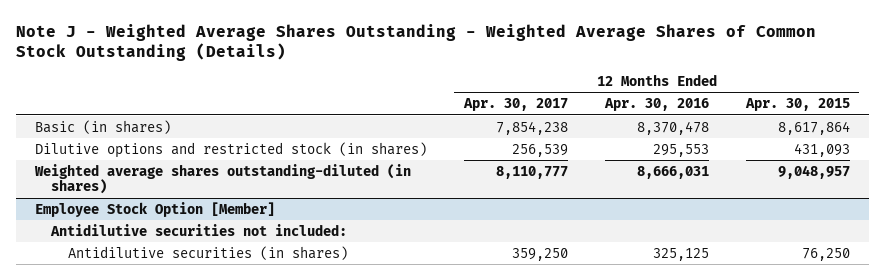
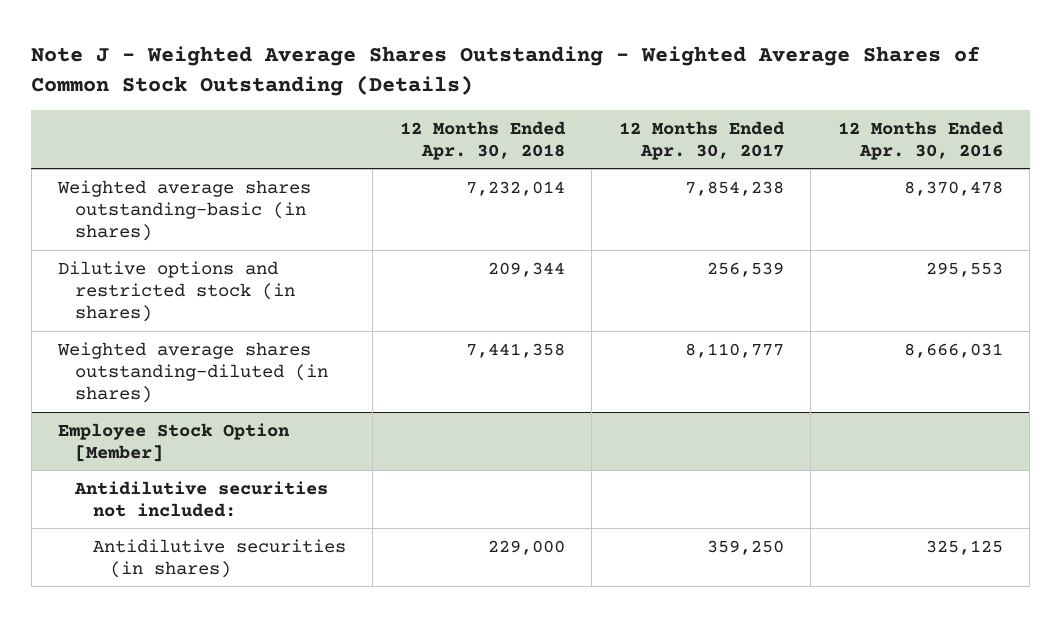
- | 12 Months Ended Apr. 30, 2017 | 12 Months Ended Apr. 30, 2016 | 12 Months Ended Apr. 30, 2015
+ | 12 Months Ended Apr. 30, 2018 | 12 Months Ended Apr. 30, 2017 | 12 Months Ended Apr. 30, 2016
- Basic (in shares) | 7,854,238 | 8,370,478 | 8,617,864
+ Weighted average shares outstanding-basic (in shares) | 7,232,014 | 7,854,238 | 8,370,478

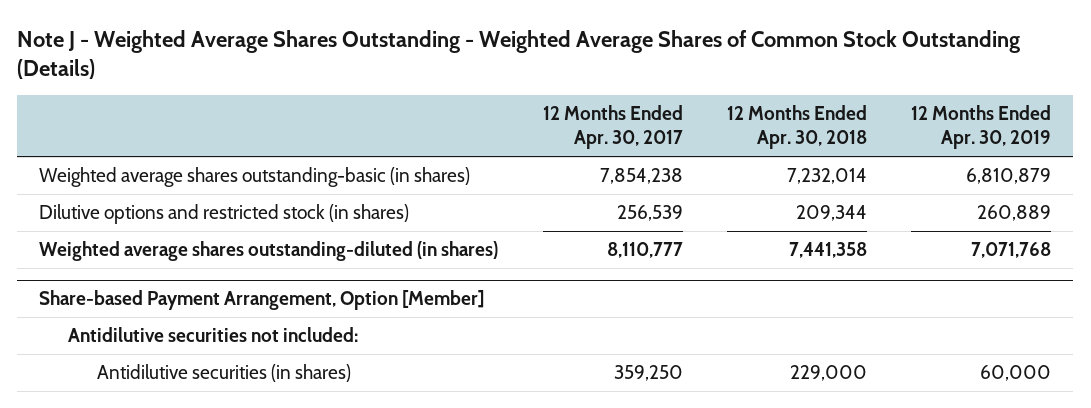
- | 12 Months Ended Apr. 30, 2018 | 12 Months Ended Apr. 30, 2017 | 12 Months Ended Apr. 30, 2016
+ | 12 Months Ended Apr. 30, 2017 | 12 Months Ended Apr. 30, 2018 | 12 Months Ended Apr. 30, 2019
- Employee Stock Option [Member]
+ Share-based Payment Arrangement, Option [Member]

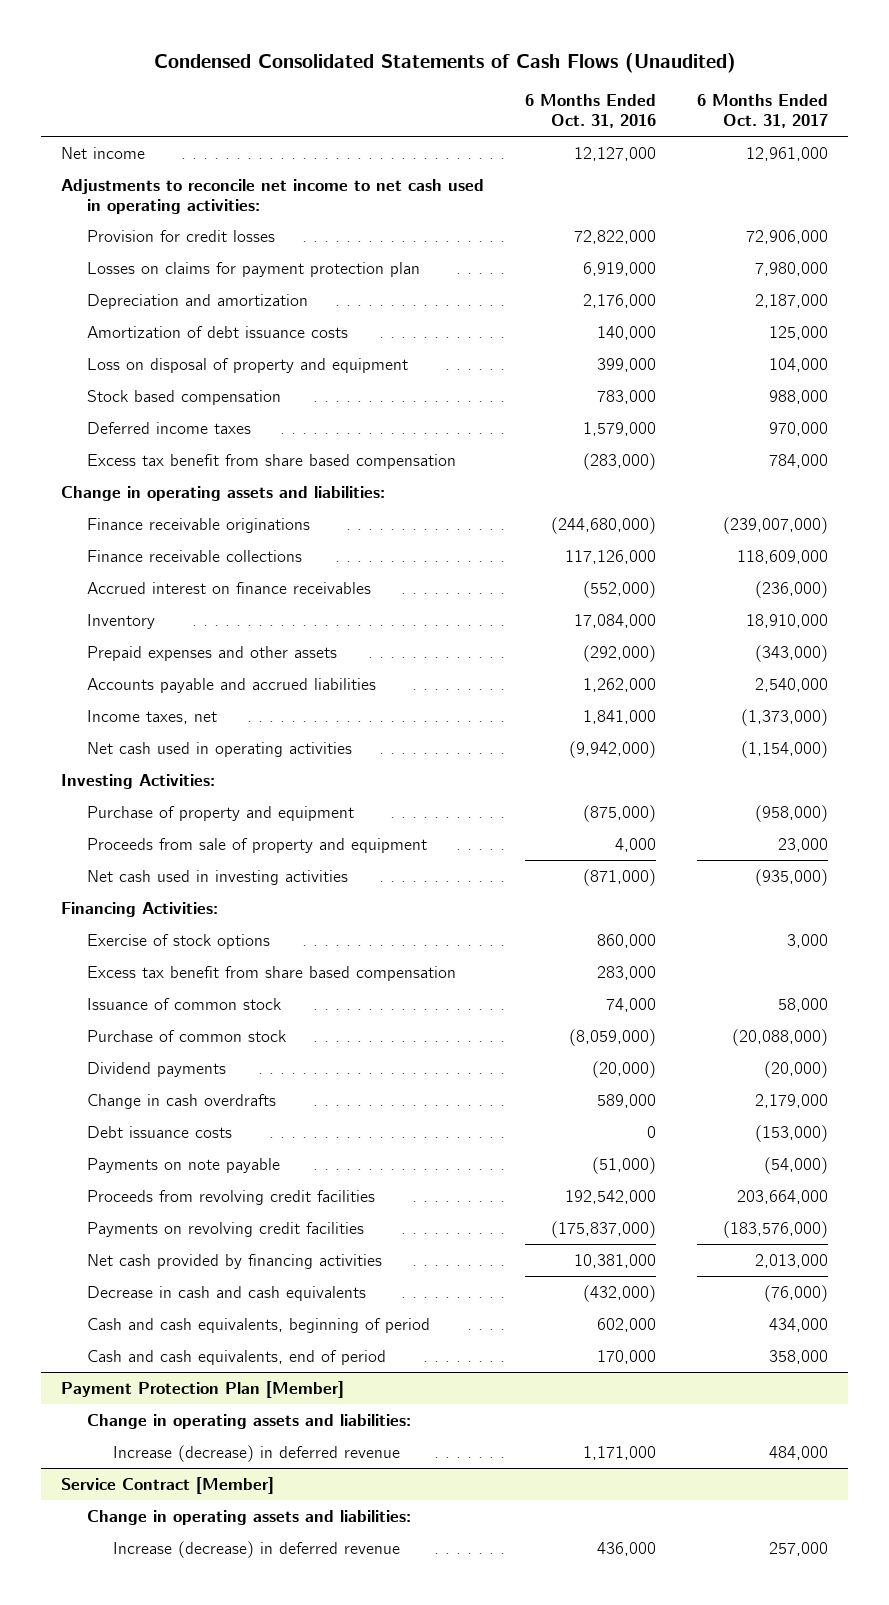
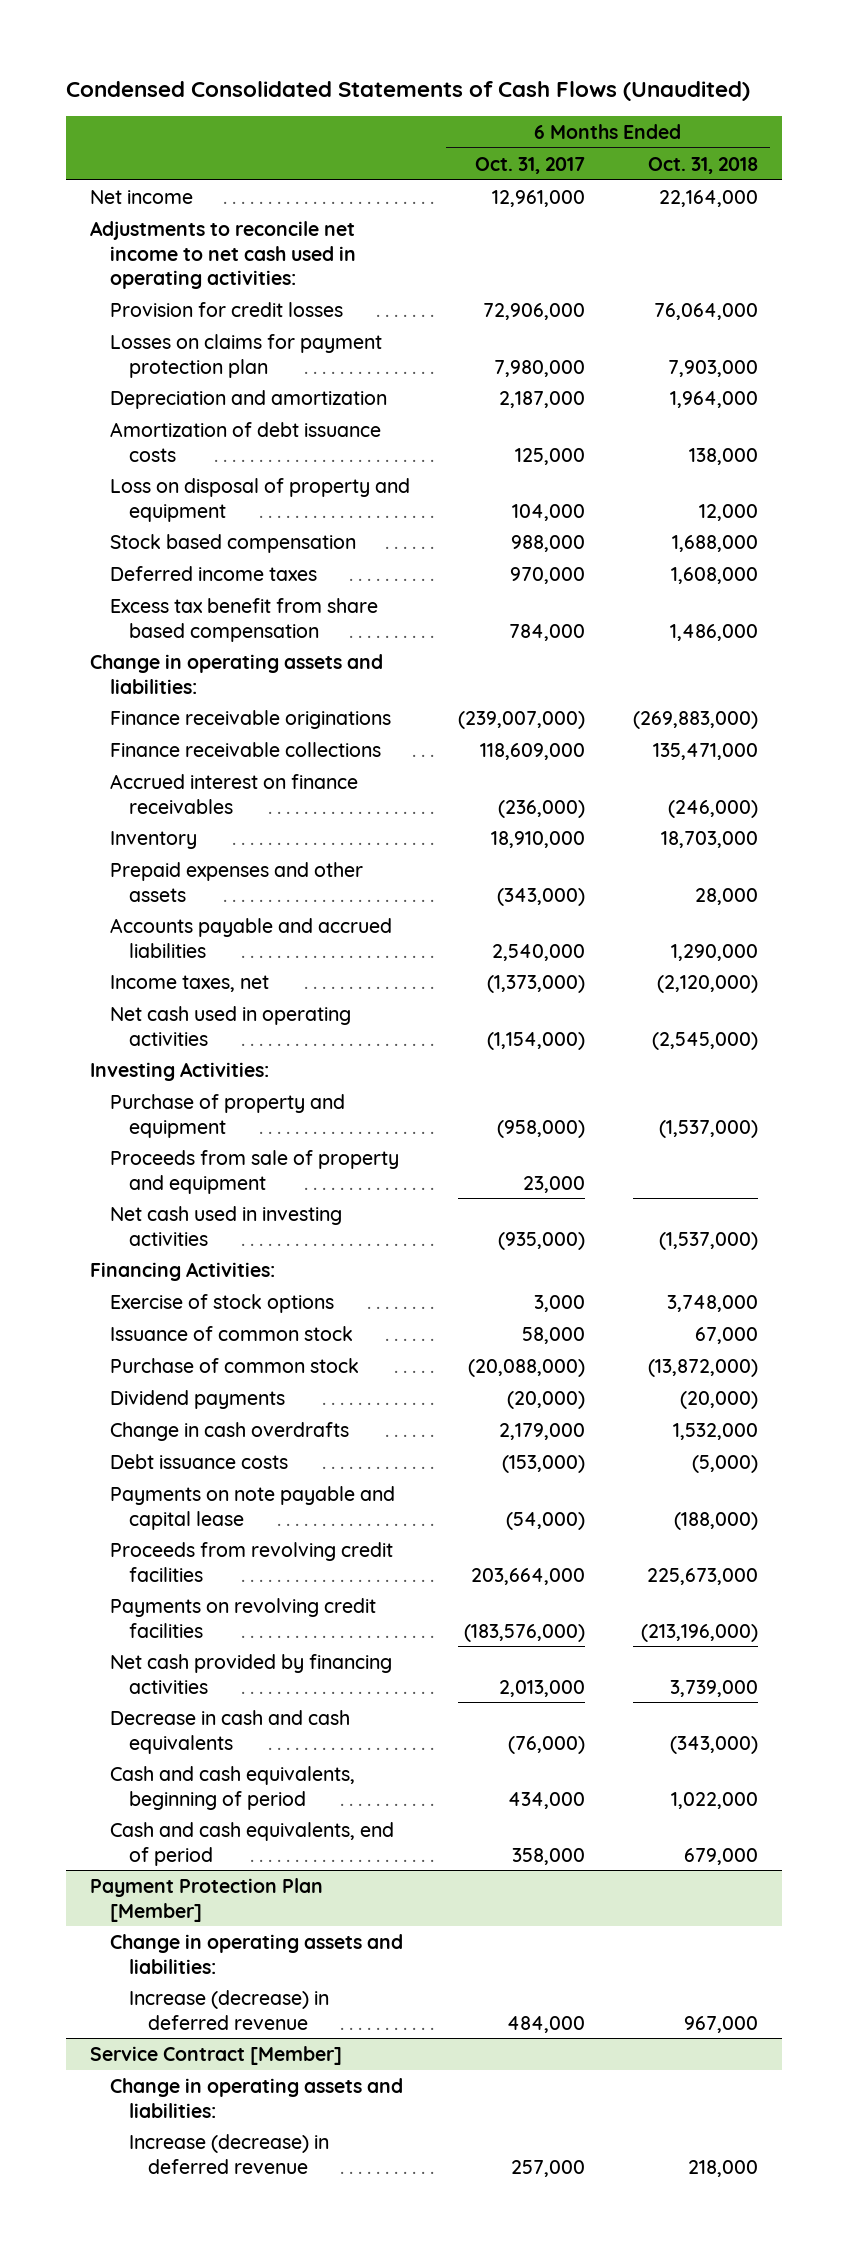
- | 6 Months Ended Oct. 31, 2016 | 6 Months Ended Oct. 31, 2017
+ | 6 Months Ended Oct. 31, 2017 | 6 Months Ended Oct. 31, 2018
- Excess tax benefit from share based compensation | 283,000 |
- Payments on note payable | (51,000) | (54,000)
+ Payments on note payable and capital lease | (54,000) | (188,000)

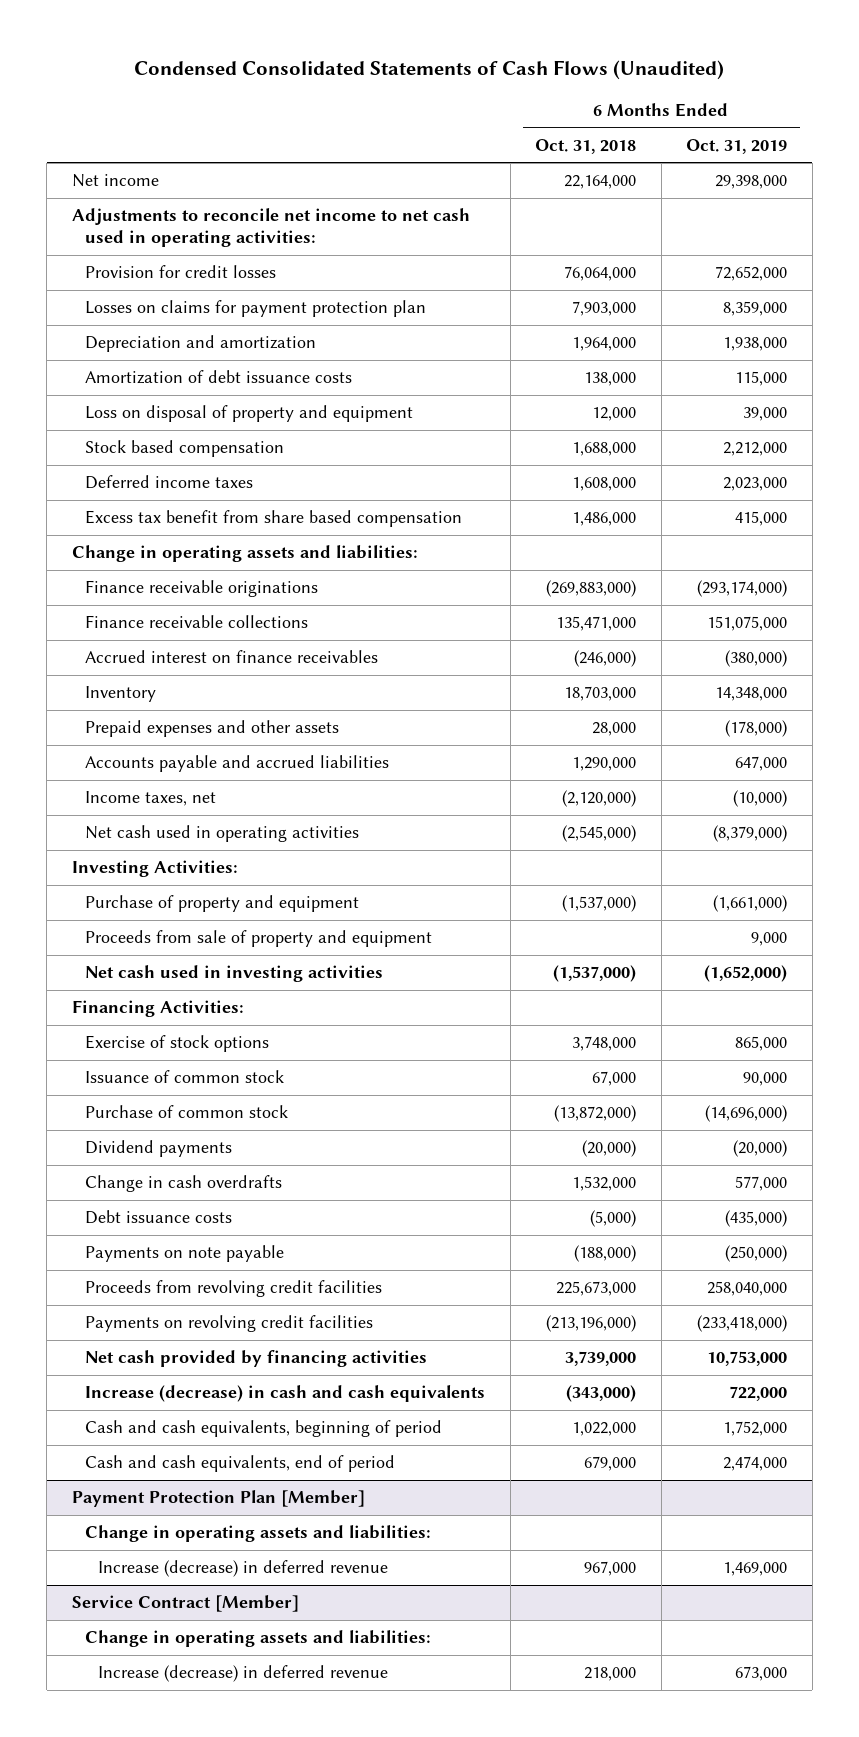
- | 6 Months Ended Oct. 31, 2017 | 6 Months Ended Oct. 31, 2018
+ | 6 Months Ended Oct. 31, 2018 | 6 Months Ended Oct. 31, 2019
- Payments on note payable and capital lease | (54,000) | (188,000)
+ Payments on note payable | (188,000) | (250,000)
- Decrease in cash and cash equivalents | (76,000) | (343,000)
+ Increase (decrease) in cash and cash equivalents | (343,000) | 722,000

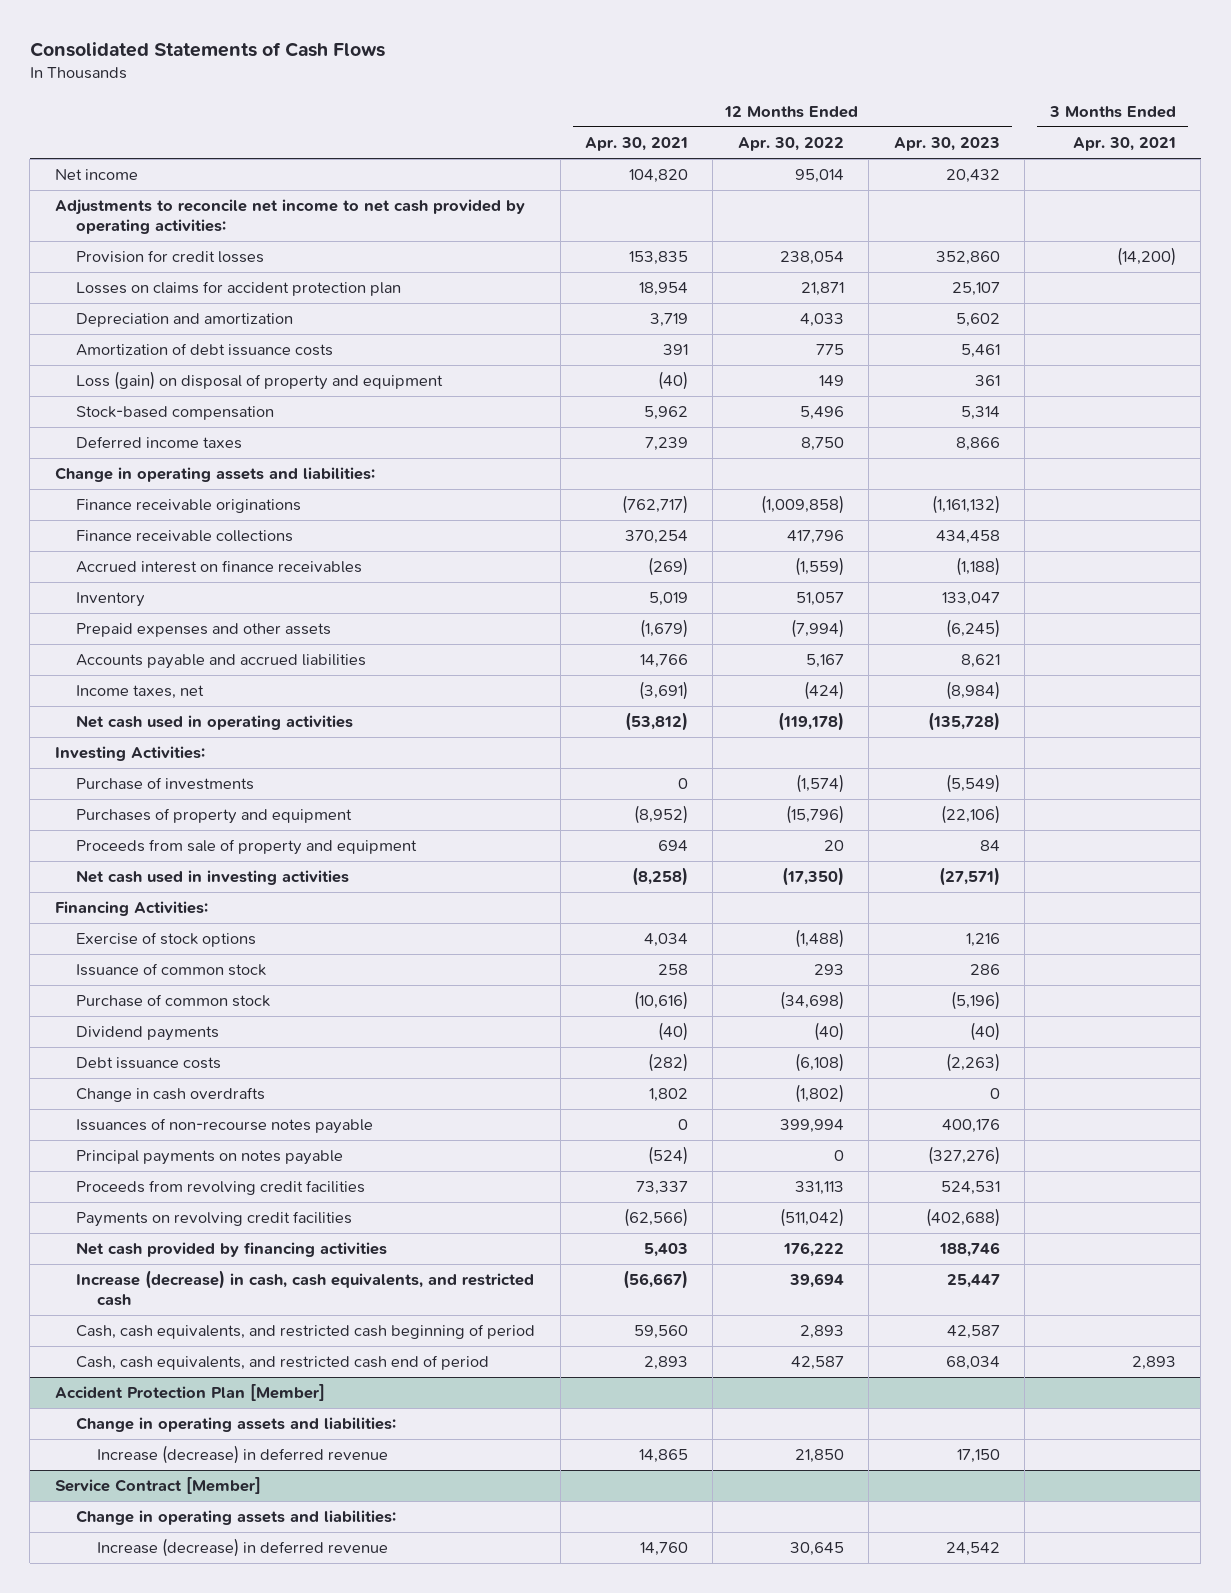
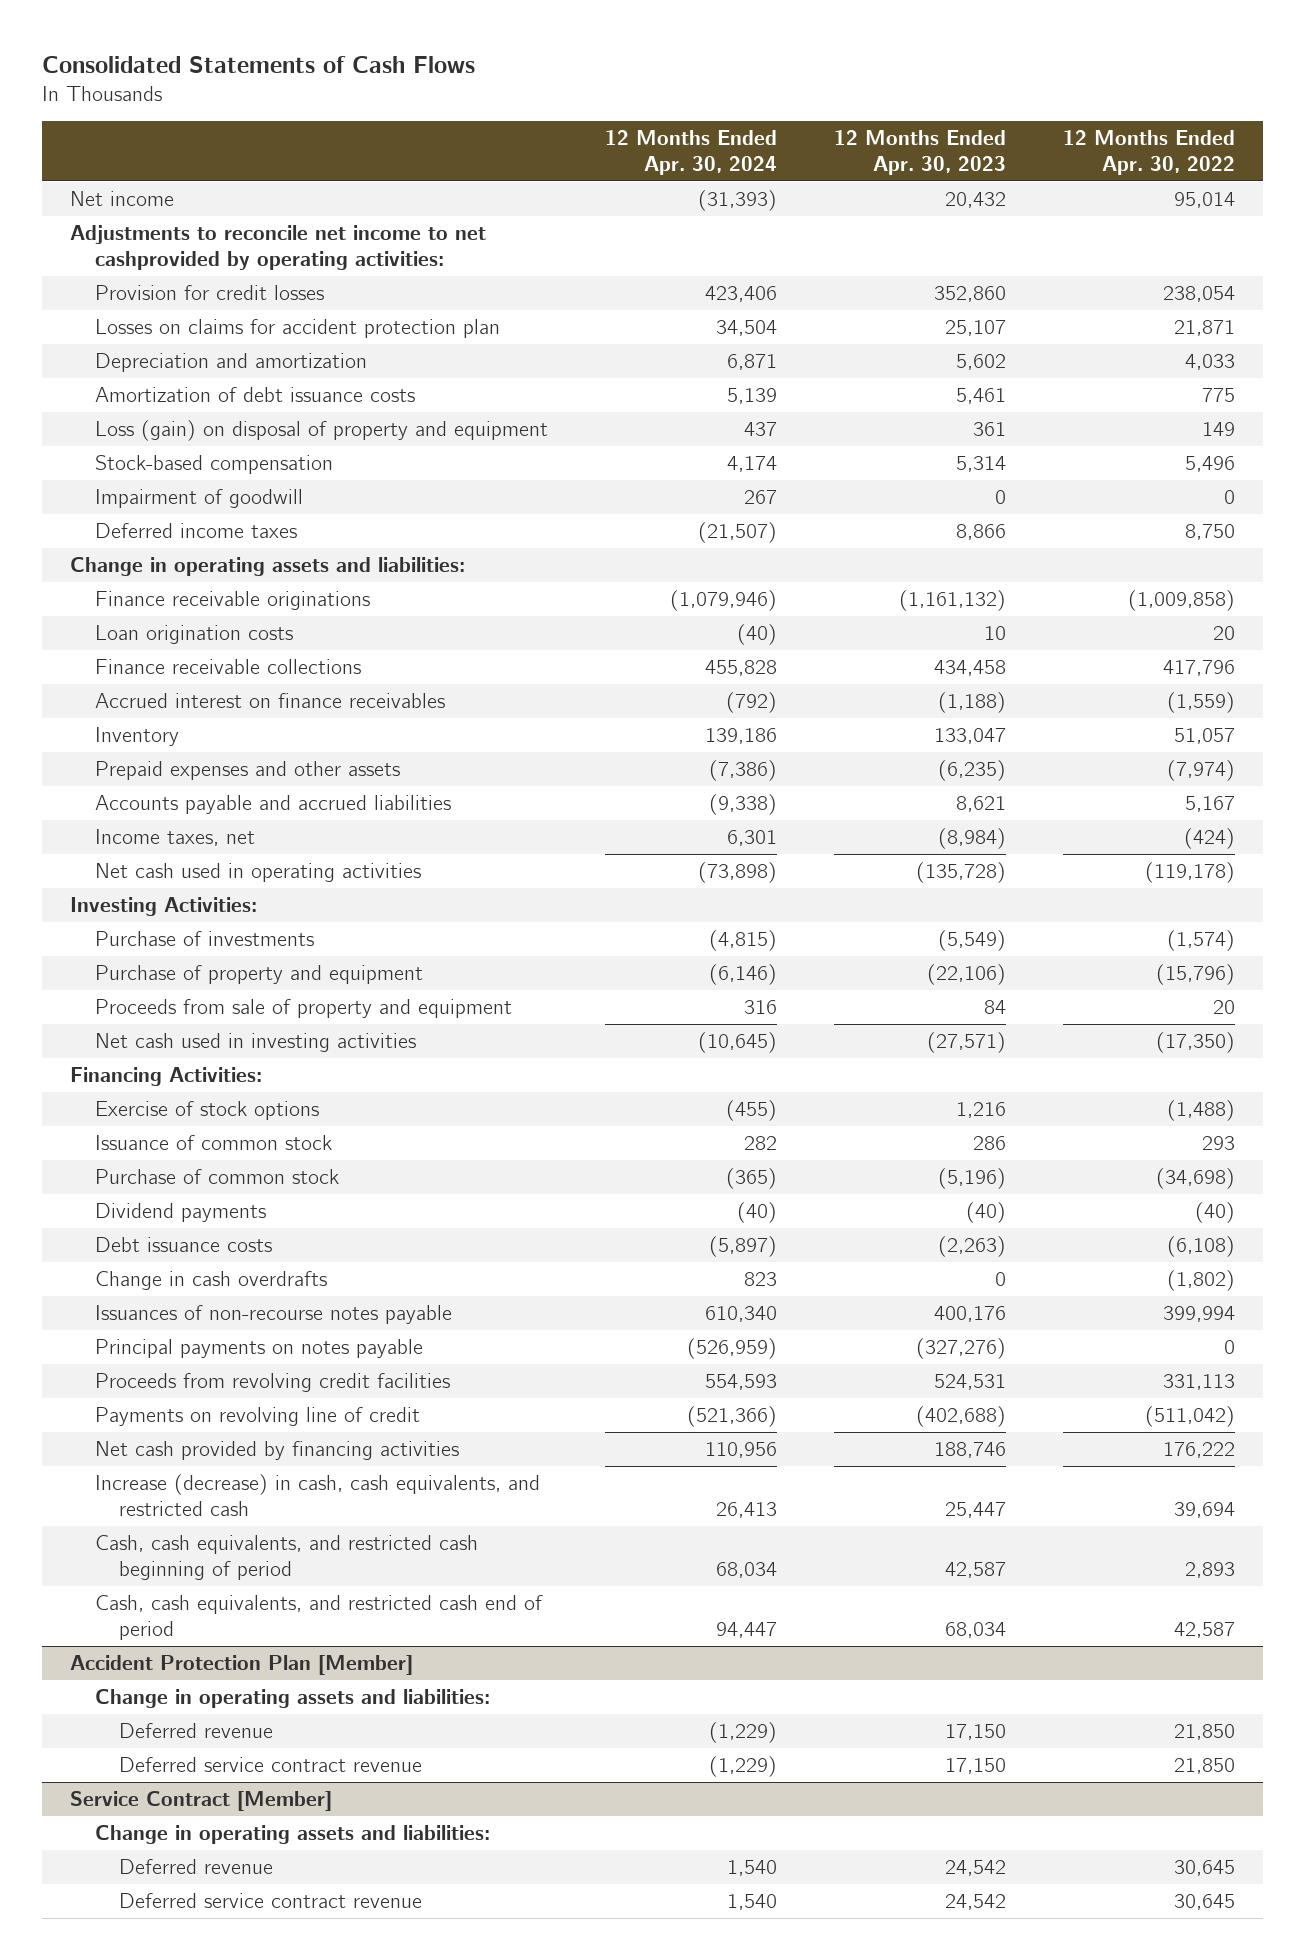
- | 12 Months Ended Apr. 30, 2021 | 12 Months Ended Apr. 30, 2022 | 12 Months Ended Apr. 30, 2023 | 3 Months Ended Apr. 30, 2021
+ | 12 Months Ended Apr. 30, 2024 | 12 Months Ended Apr. 30, 2023 | 12 Months Ended Apr. 30, 2022
- Adjustments to reconcile net income to net cash provided by operating activities:
+ Adjustments to reconcile net income to net cashprovided by operating activities:
+ Impairment of goodwill | 267 | 0 | 0
+ Loan origination costs | (40) | 10 | 20
- Prepaid expenses and other assets | (1,679) | (7,994) | (6,245) |
+ Prepaid expenses and other assets | (7,386) | (6,235) | (7,974)
- Purchases of property and equipment | (8,952) | (15,796) | (22,106) |
+ Purchase of property and equipment | (6,146) | (22,106) | (15,796)
- Payments on revolving credit facilities | (62,566) | (511,042) | (402,688) |
+ Payments on revolving line of credit | (521,366) | (402,688) | (511,042)
@ Accident Protection Plan [Member]
- Increase (decrease) in deferred revenue | 14,865 | 21,850 | 17,150 |
+ Deferred revenue | (1,229) | 17,150 | 21,850
+ Deferred service contract revenue | (1,229) | 17,150 | 21,850
@ Service Contract [Member]
- Increase (decrease) in deferred revenue | 14,760 | 30,645 | 24,542 |
+ Deferred revenue | 1,540 | 24,542 | 30,645
+ Deferred service contract revenue | 1,540 | 24,542 | 30,645

